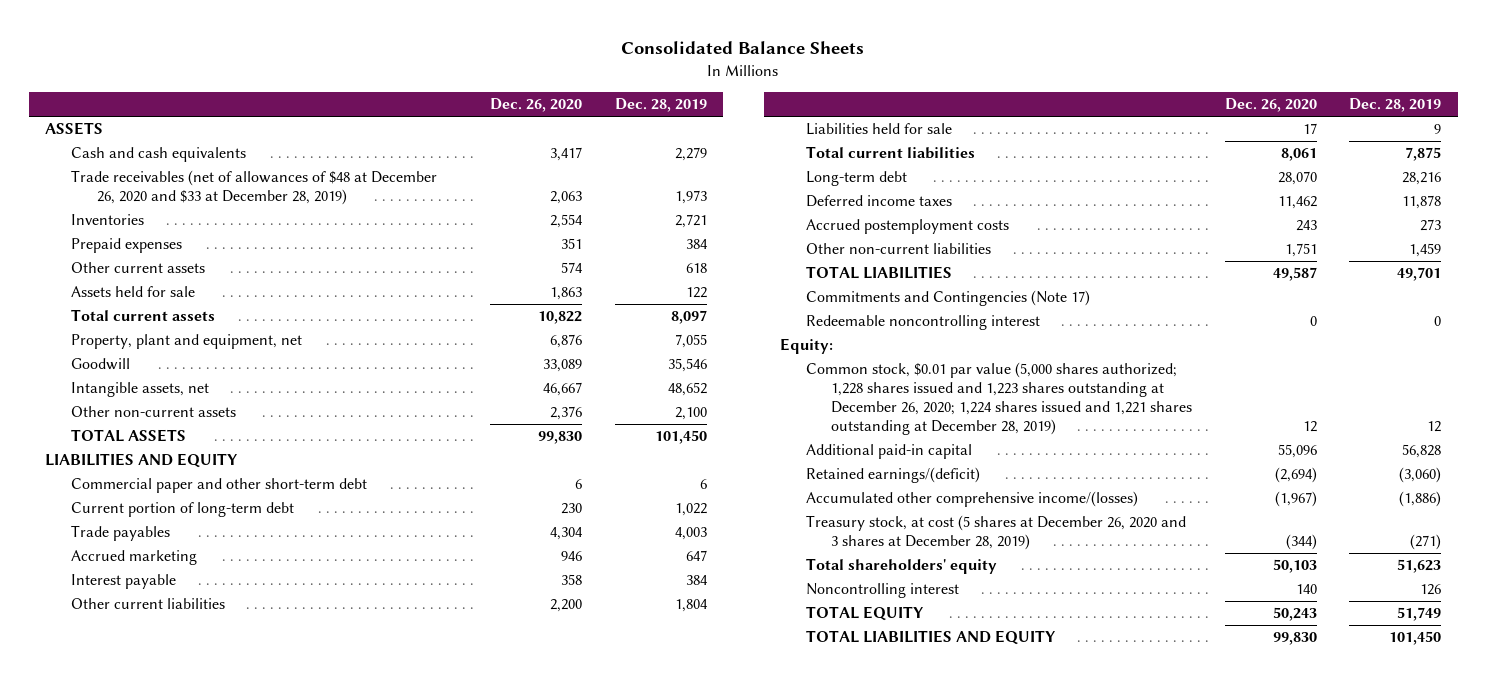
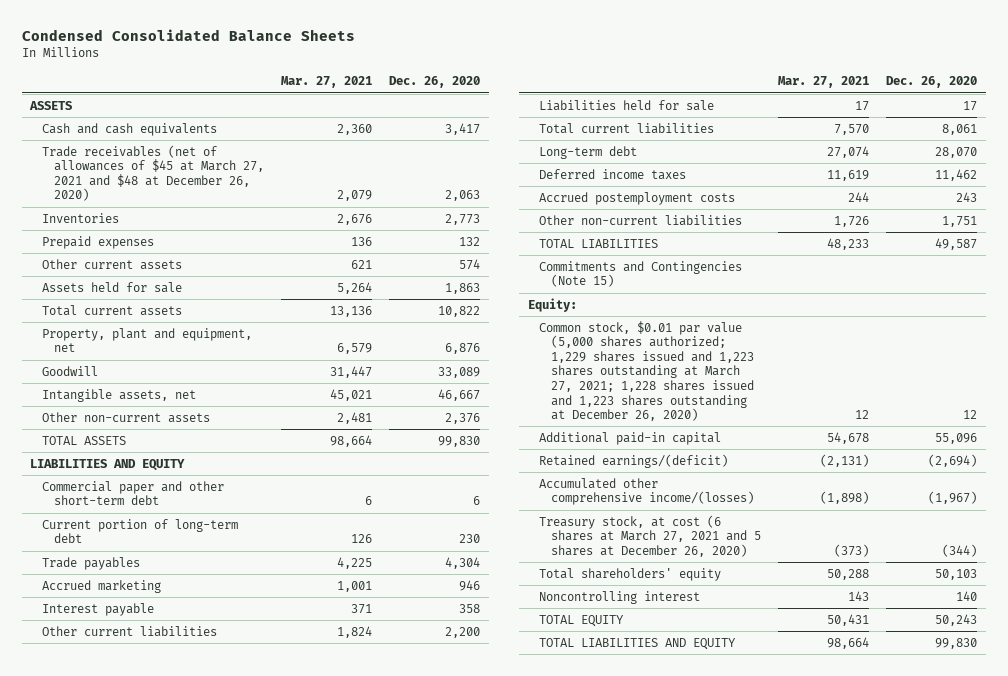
- Consolidated Balance Sheets
+ Condensed Consolidated Balance Sheets
- | Dec. 26, 2020 | Dec. 28, 2019
+ | Mar. 27, 2021 | Dec. 26, 2020
- Trade receivables (net of allowances of $48 at December 26, 2020 and $33 at December 28, 2019) | 2,063 | 1,973
- Inventories | 2,554 | 2,721
- Prepaid expenses | 351 | 384
+ Trade receivables (net of allowances of $45 at March 27, 2021 and $48 at December 26, 2020) | 2,079 | 2,063
+ Inventories | 2,676 | 2,773
+ Prepaid expenses | 136 | 132
- Commitments and Contingencies (Note 17)
- Redeemable noncontrolling interest | 0 | 0
+ Commitments and Contingencies (Note 15)
- Common stock, $0.01 par value (5,000 shares authorized; 1,228 shares issued and 1,223 shares outstanding at December 26, 2020; 1,224 shares issued and 1,221 shares outstanding at December 28, 2019) | 12 | 12
+ Common stock, $0.01 par value (5,000 shares authorized; 1,229 shares issued and 1,223 shares outstanding at March 27, 2021; 1,228 shares issued and 1,223 shares outstanding at December 26, 2020) | 12 | 12
- Treasury stock, at cost (5 shares at December 26, 2020 and 3 shares at December 28, 2019) | (344) | (271)
+ Treasury stock, at cost (6 shares at March 27, 2021 and 5 shares at December 26, 2020) | (373) | (344)

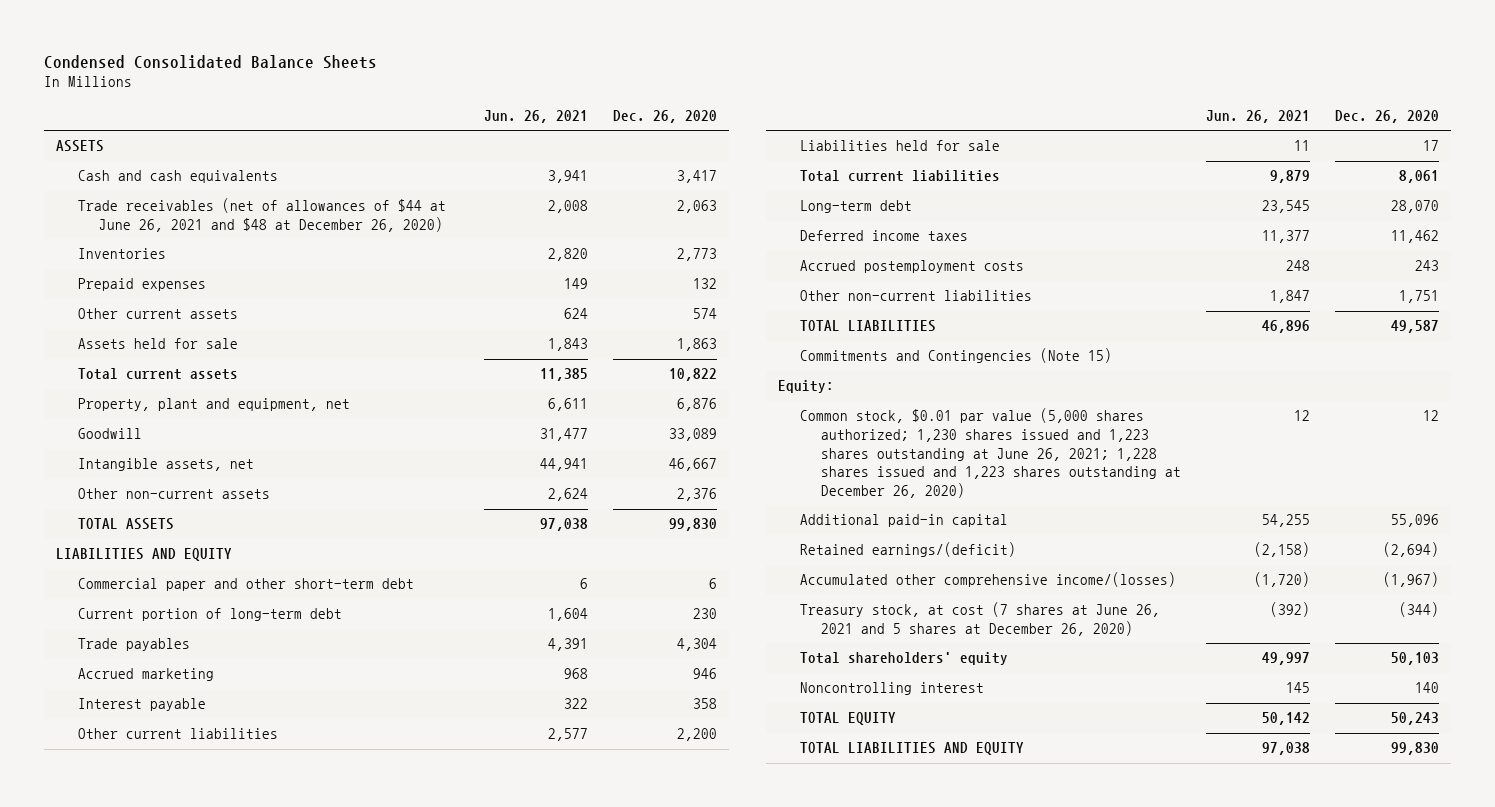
- | Mar. 27, 2021 | Dec. 26, 2020
+ | Jun. 26, 2021 | Dec. 26, 2020
- Trade receivables (net of allowances of $45 at March 27, 2021 and $48 at December 26, 2020) | 2,079 | 2,063
+ Trade receivables (net of allowances of $44 at June 26, 2021 and $48 at December 26, 2020) | 2,008 | 2,063
- Common stock, $0.01 par value (5,000 shares authorized; 1,229 shares issued and 1,223 shares outstanding at March 27, 2021; 1,228 shares issued and 1,223 shares outstanding at December 26, 2020) | 12 | 12
+ Common stock, $0.01 par value (5,000 shares authorized; 1,230 shares issued and 1,223 shares outstanding at June 26, 2021; 1,228 shares issued and 1,223 shares outstanding at December 26, 2020) | 12 | 12
- Treasury stock, at cost (6 shares at March 27, 2021 and 5 shares at December 26, 2020) | (373) | (344)
+ Treasury stock, at cost (7 shares at June 26, 2021 and 5 shares at December 26, 2020) | (392) | (344)

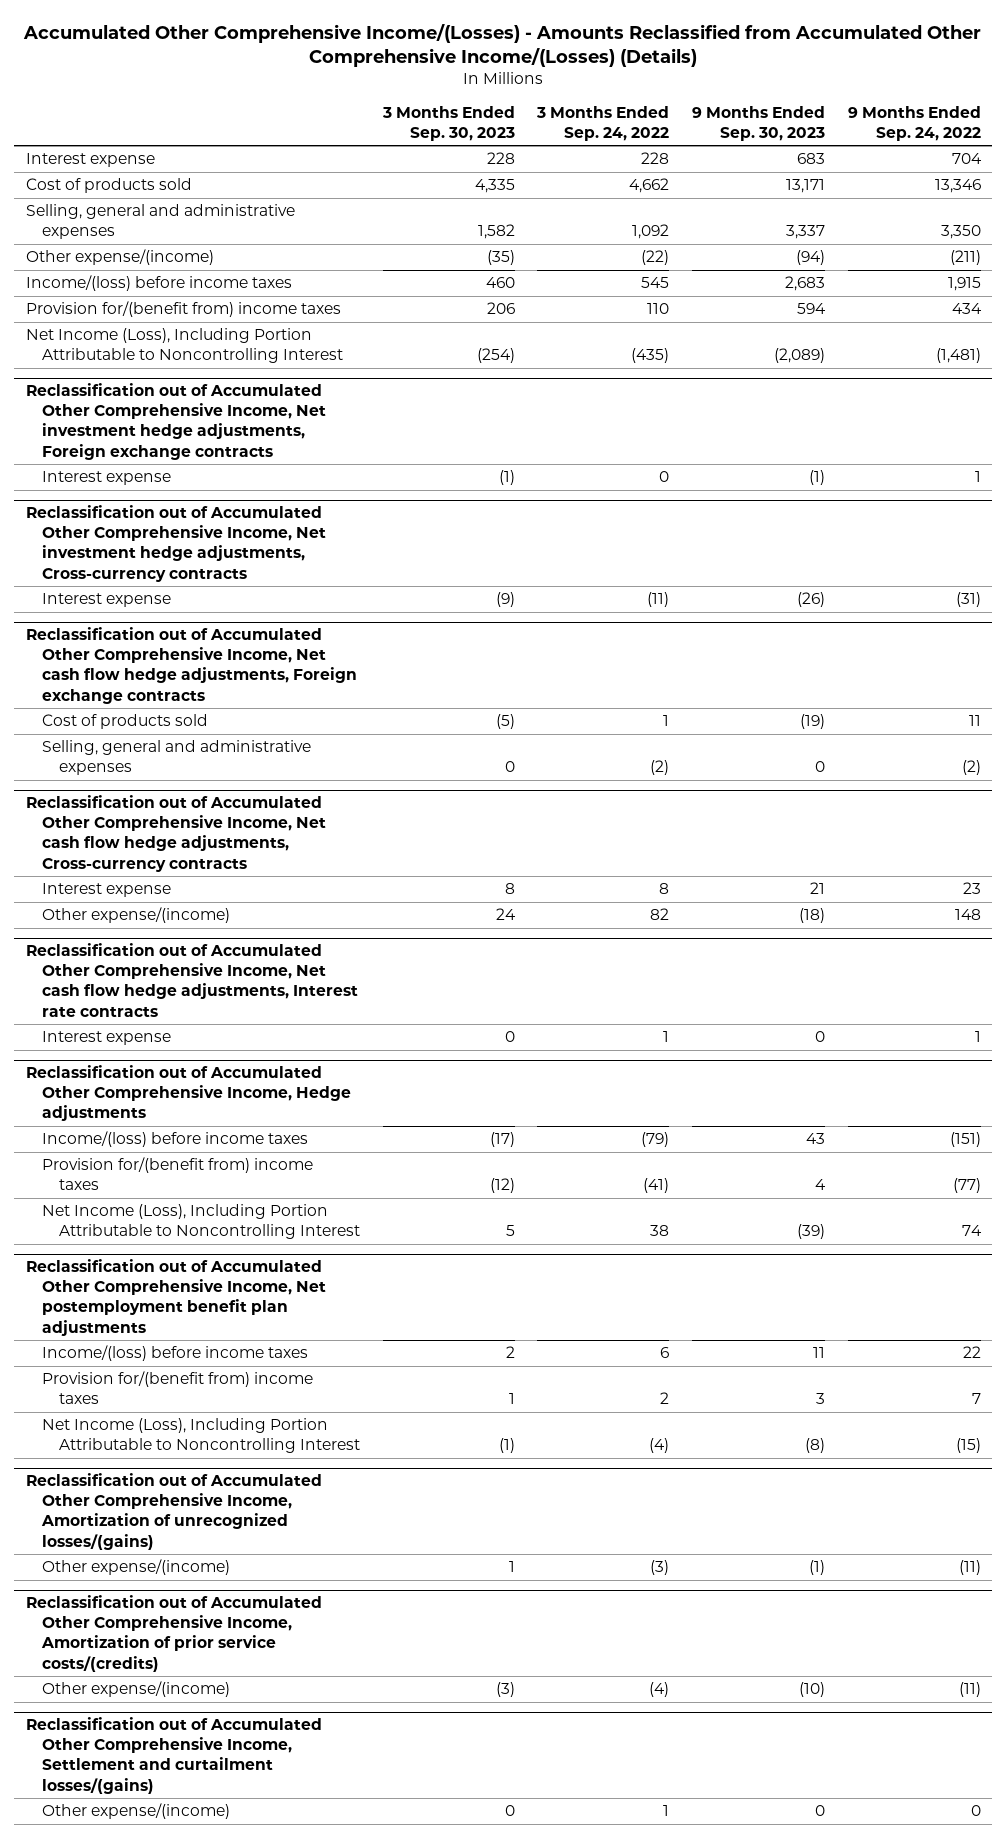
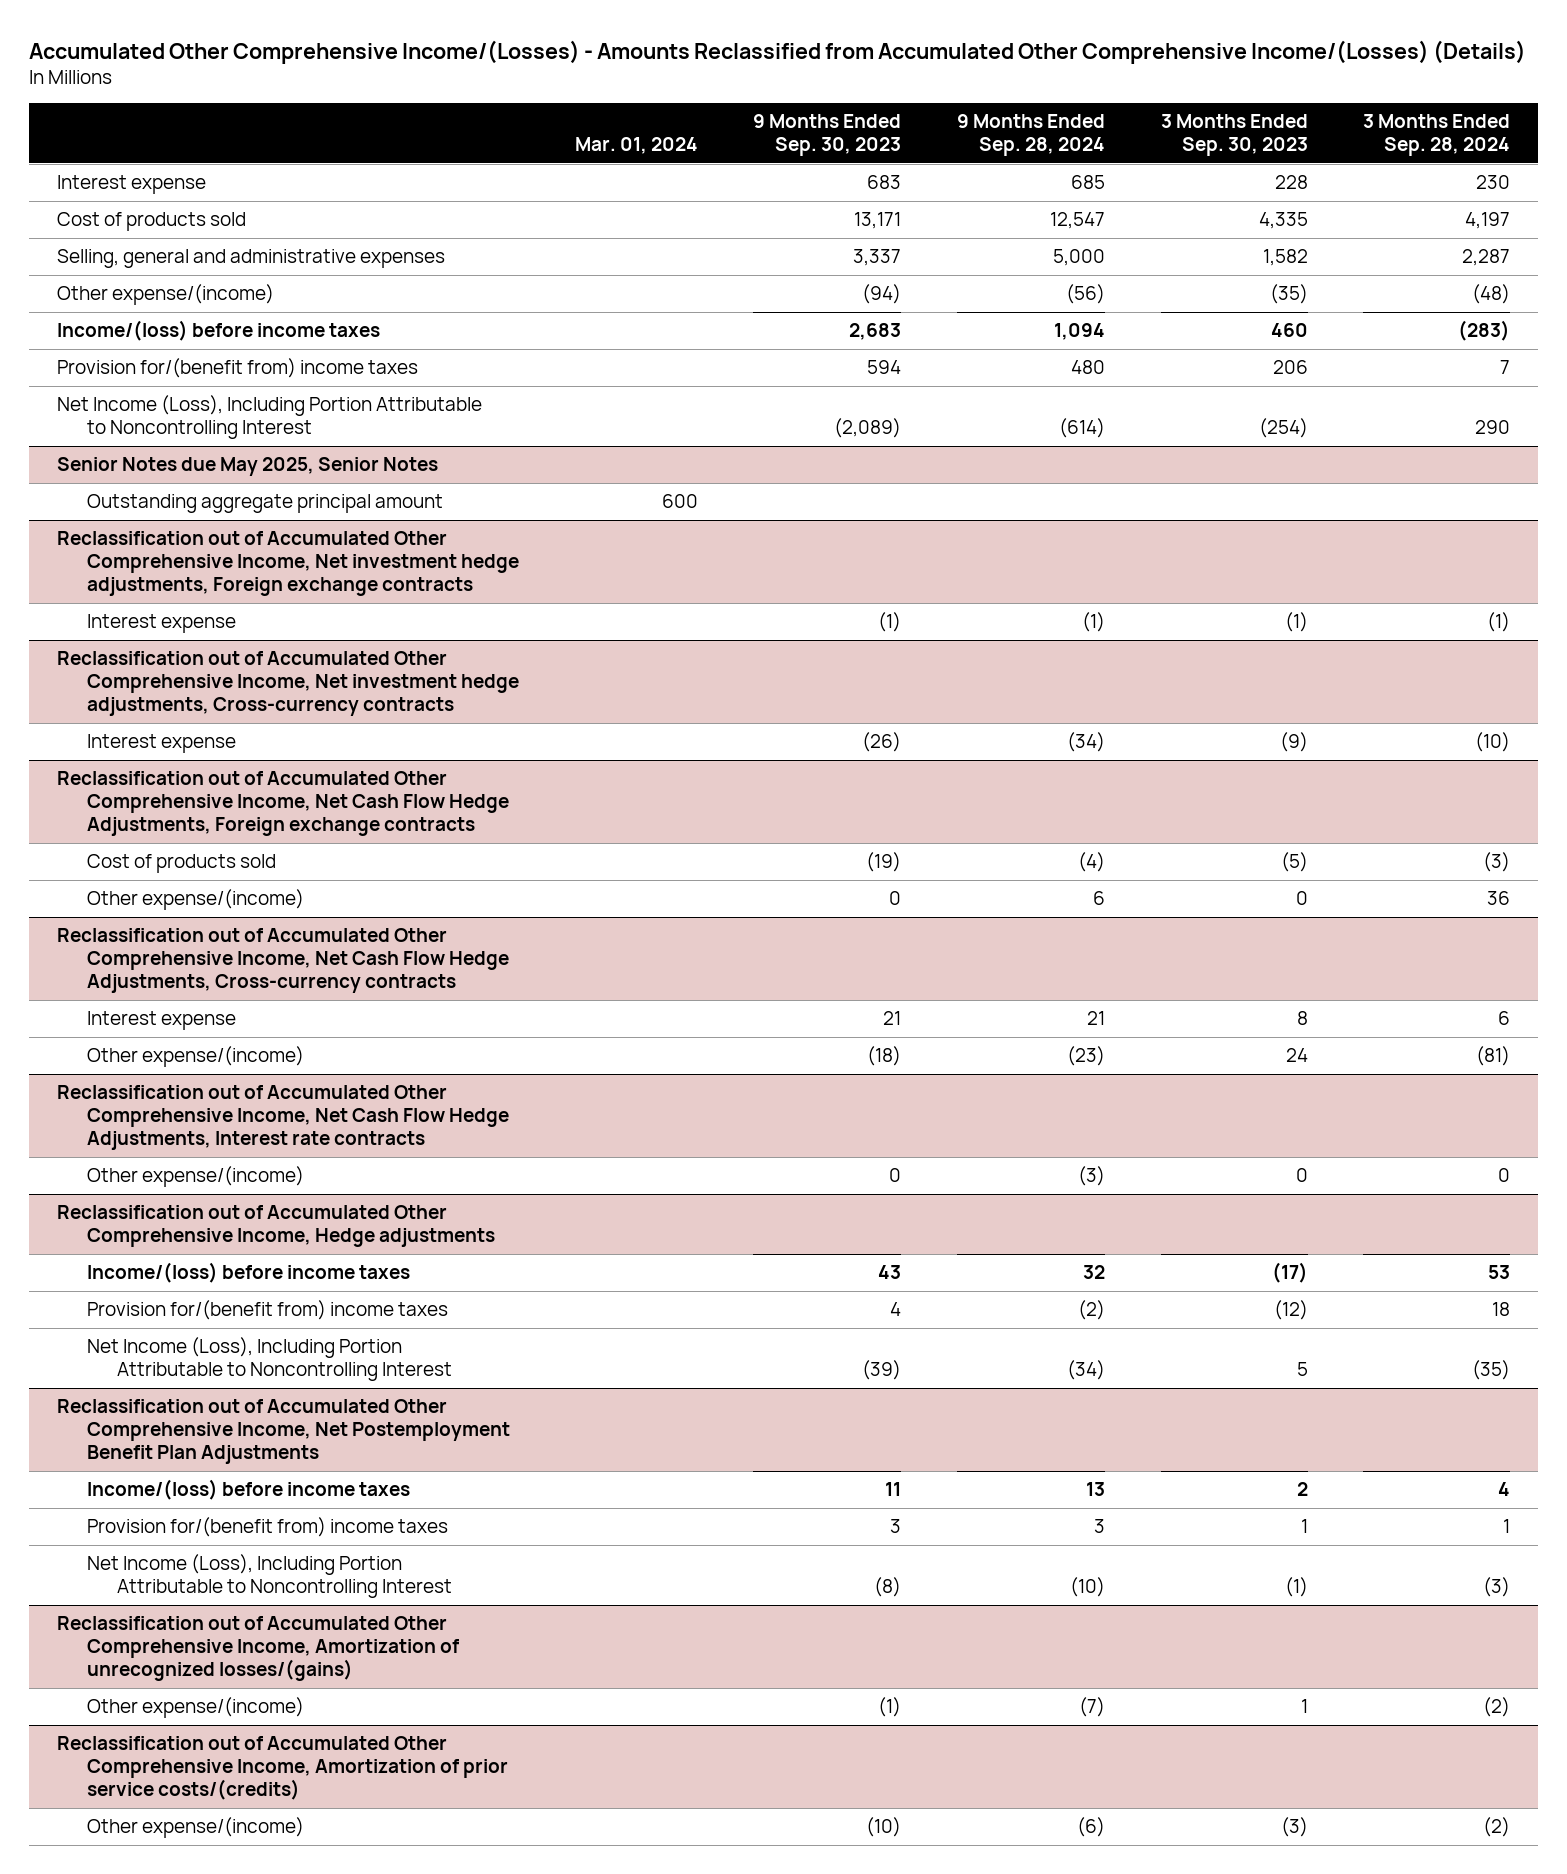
- | 3 Months Ended Sep. 30, 2023 | 3 Months Ended Sep. 24, 2022 | 9 Months Ended Sep. 30, 2023 | 9 Months Ended Sep. 24, 2022
+ | Mar. 01, 2024 | 9 Months Ended Sep. 30, 2023 | 9 Months Ended Sep. 28, 2024 | 3 Months Ended Sep. 30, 2023 | 3 Months Ended Sep. 28, 2024
+ Senior Notes due May 2025, Senior Notes
+ Outstanding aggregate principal amount | 600 | | | |
- Reclassification out of Accumulated Other Comprehensive Income, Net cash flow hedge adjustments, Foreign exchange contracts
+ Reclassification out of Accumulated Other Comprehensive Income, Net Cash Flow Hedge Adjustments, Foreign exchange contracts
- Selling, general and administrative expenses | 0 | (2) | 0 | (2)
- Reclassification out of Accumulated Other Comprehensive Income, Net cash flow hedge adjustments, Cross-currency contracts
+ Other expense/(income) | | 0 | 6 | 0 | 36
+ Reclassification out of Accumulated Other Comprehensive Income, Net Cash Flow Hedge Adjustments, Cross-currency contracts
- Reclassification out of Accumulated Other Comprehensive Income, Net cash flow hedge adjustments, Interest rate contracts
- Interest expense | 0 | 1 | 0 | 1
+ Reclassification out of Accumulated Other Comprehensive Income, Net Cash Flow Hedge Adjustments, Interest rate contracts
+ Other expense/(income) | | 0 | (3) | 0 | 0
- Reclassification out of Accumulated Other Comprehensive Income, Net postemployment benefit plan adjustments
+ Reclassification out of Accumulated Other Comprehensive Income, Net Postemployment Benefit Plan Adjustments
- Reclassification out of Accumulated Other Comprehensive Income, Settlement and curtailment losses/(gains)
- Other expense/(income) | 0 | 1 | 0 | 0

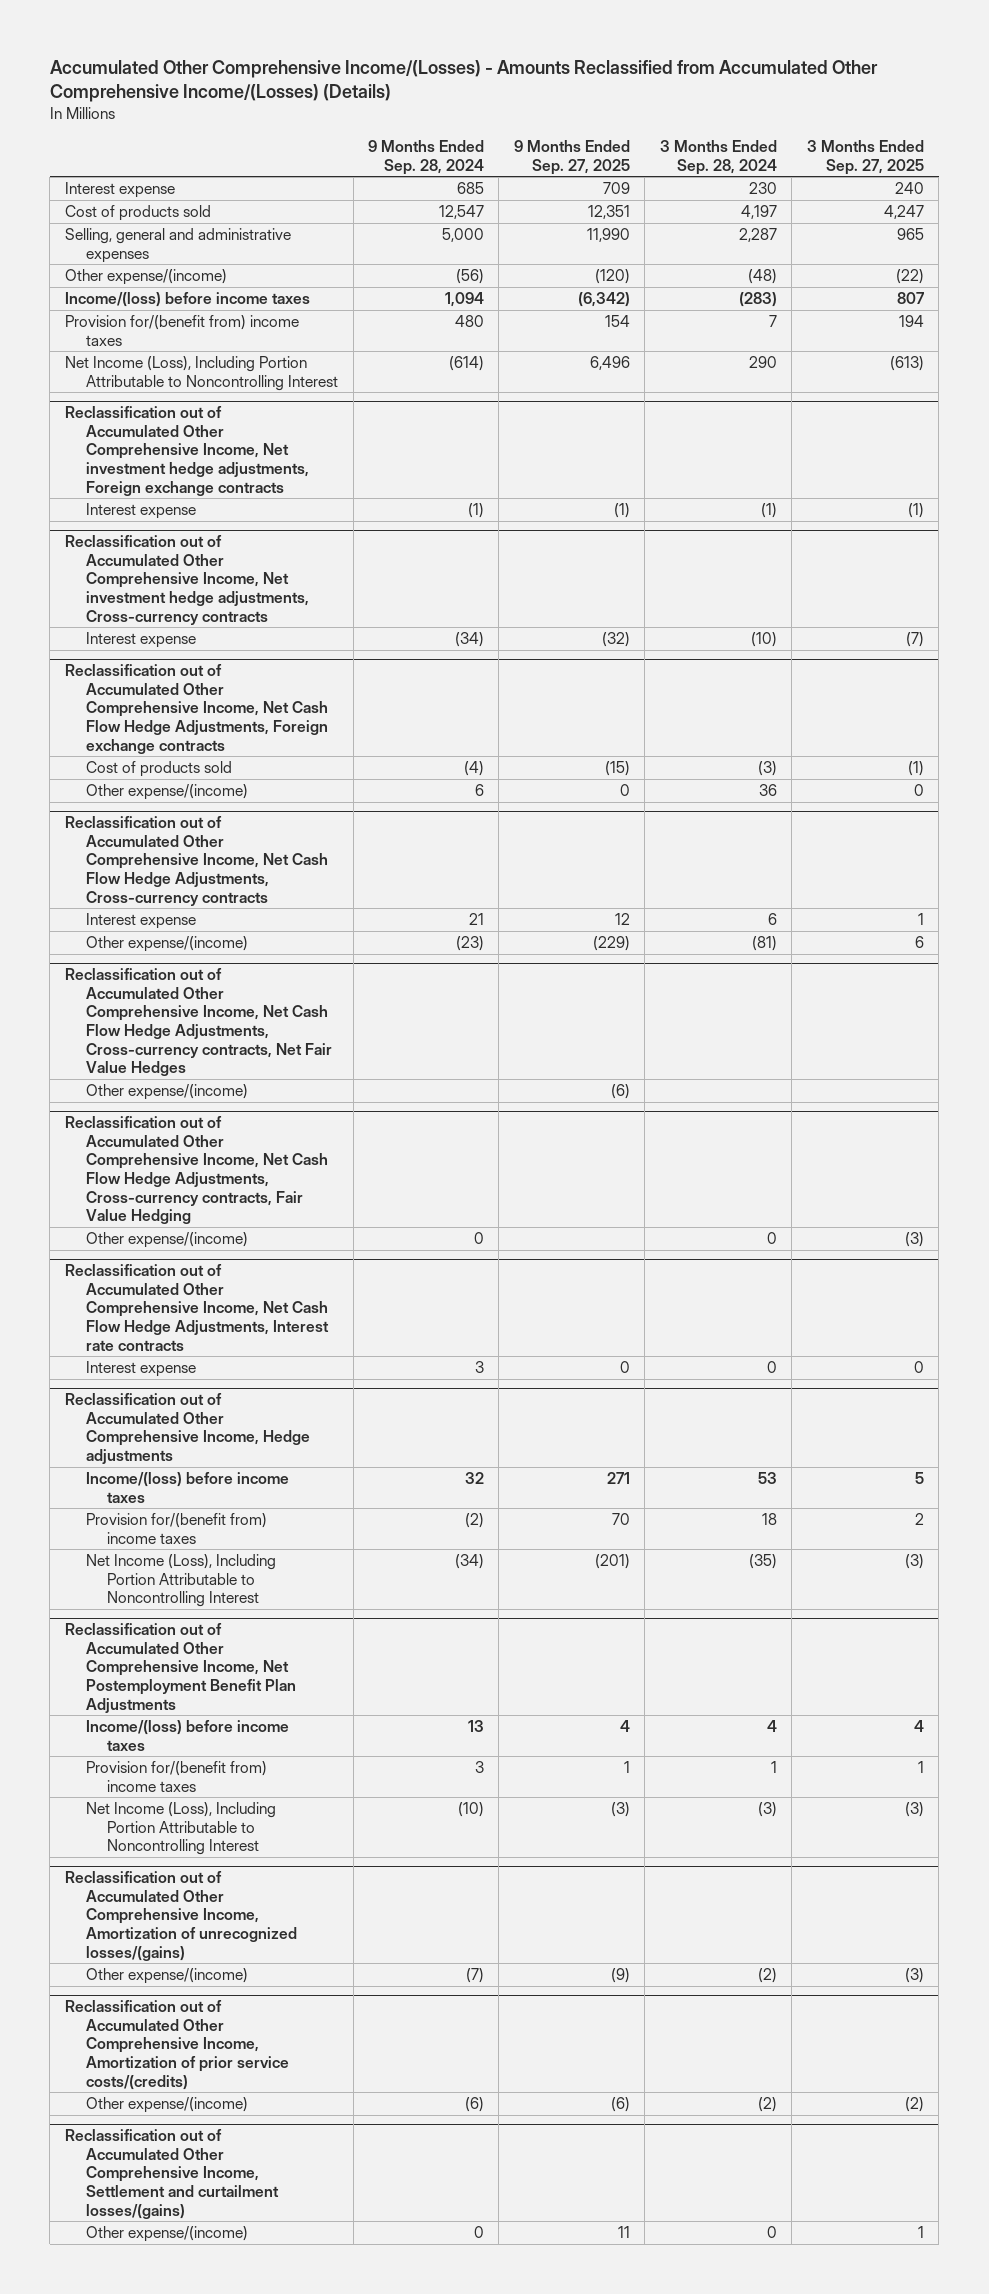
- | Mar. 01, 2024 | 9 Months Ended Sep. 30, 2023 | 9 Months Ended Sep. 28, 2024 | 3 Months Ended Sep. 30, 2023 | 3 Months Ended Sep. 28, 2024
+ | 9 Months Ended Sep. 28, 2024 | 9 Months Ended Sep. 27, 2025 | 3 Months Ended Sep. 28, 2024 | 3 Months Ended Sep. 27, 2025
- Senior Notes due May 2025, Senior Notes
- Outstanding aggregate principal amount | 600 | | | |
+ Reclassification out of Accumulated Other Comprehensive Income, Net Cash Flow Hedge Adjustments, Cross-currency contracts, Net Fair Value Hedges
+ Other expense/(income) | | (6) | |
+ Reclassification out of Accumulated Other Comprehensive Income, Net Cash Flow Hedge Adjustments, Cross-currency contracts, Fair Value Hedging
+ Other expense/(income) | 0 | | 0 | (3)
@ Reclassification out of Accumulated Other Comprehensive Income, Net Cash Flow Hedge Adjustments, Interest rate contracts
- Other expense/(income) | | 0 | (3) | 0 | 0
+ Interest expense | 3 | 0 | 0 | 0
+ Reclassification out of Accumulated Other Comprehensive Income, Settlement and curtailment losses/(gains)
+ Other expense/(income) | 0 | 11 | 0 | 1

